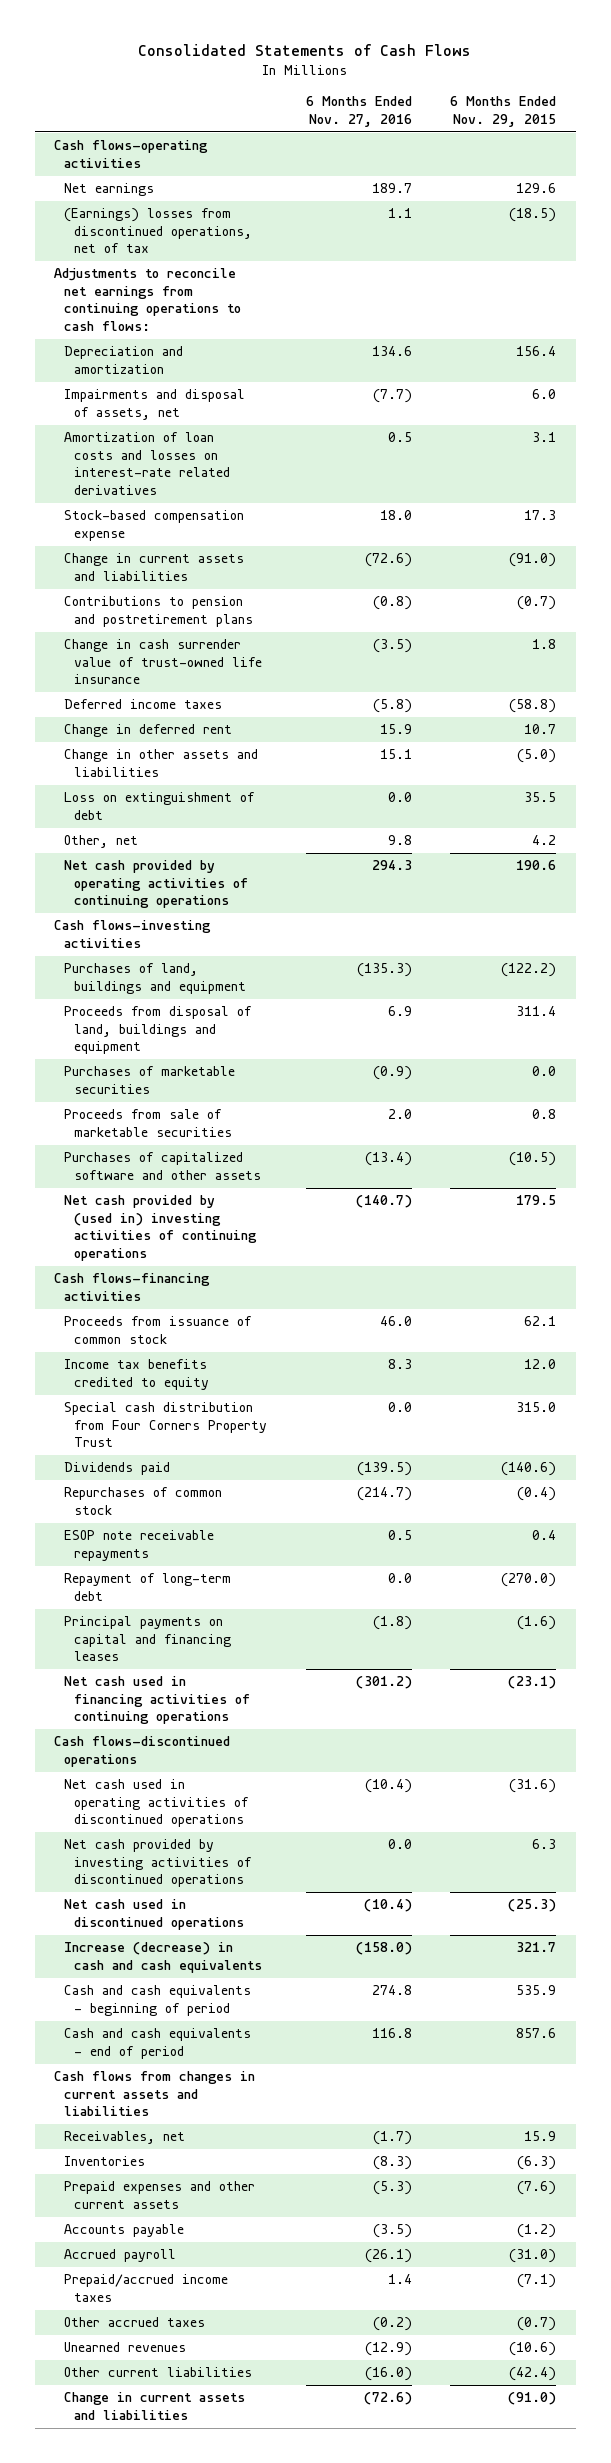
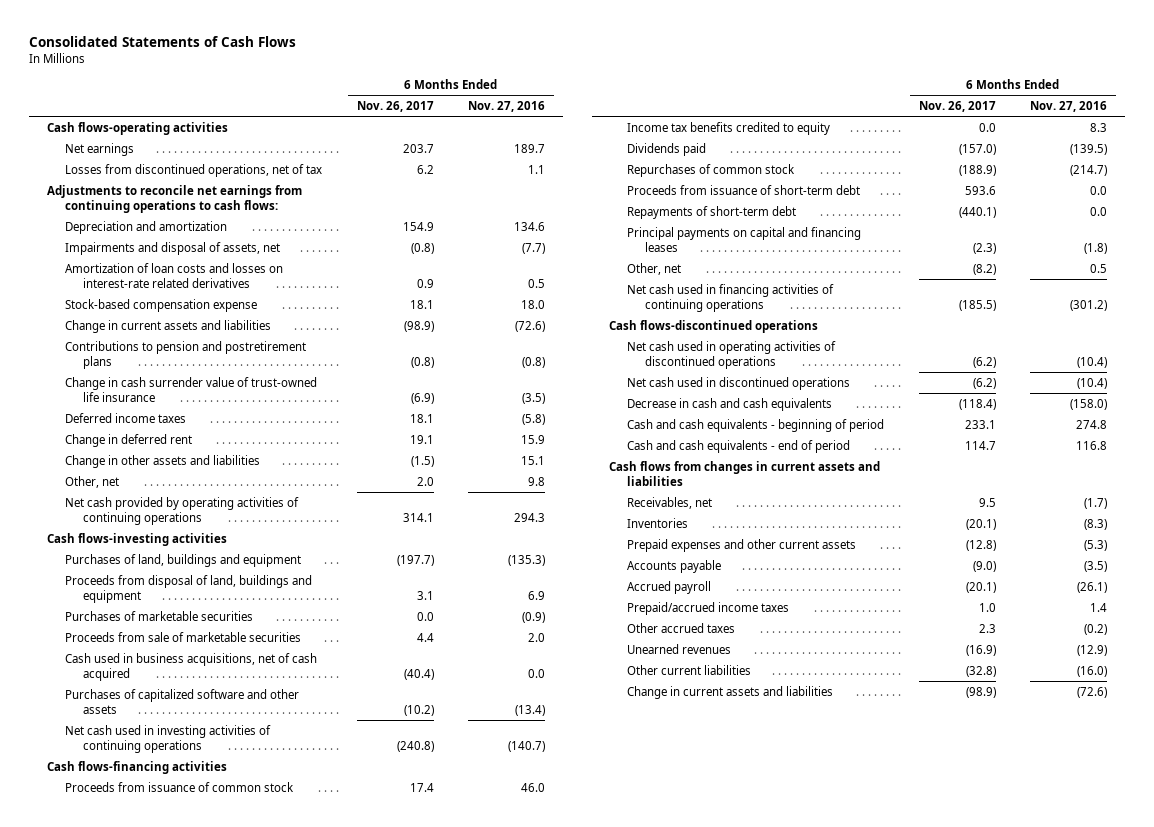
- | 6 Months Ended Nov. 27, 2016 | 6 Months Ended Nov. 29, 2015
+ | 6 Months Ended Nov. 26, 2017 | 6 Months Ended Nov. 27, 2016
- (Earnings) losses from discontinued operations, net of tax | 1.1 | (18.5)
+ Losses from discontinued operations, net of tax | 6.2 | 1.1
- Loss on extinguishment of debt | 0.0 | 35.5
+ Cash used in business acquisitions, net of cash acquired | (40.4) | 0.0
- Net cash provided by (used in) investing activities of continuing operations | (140.7) | 179.5
+ Net cash used in investing activities of continuing operations | (240.8) | (140.7)
- Special cash distribution from Four Corners Property Trust | 0.0 | 315.0
- ESOP note receivable repayments | 0.5 | 0.4
- Repayment of long-term debt | 0.0 | (270.0)
+ Proceeds from issuance of short-term debt | 593.6 | 0.0
+ Repayments of short-term debt | (440.1) | 0.0
+ Other, net | (8.2) | 0.5
- Net cash provided by investing activities of discontinued operations | 0.0 | 6.3
- Increase (decrease) in cash and cash equivalents | (158.0) | 321.7
+ Decrease in cash and cash equivalents | (118.4) | (158.0)

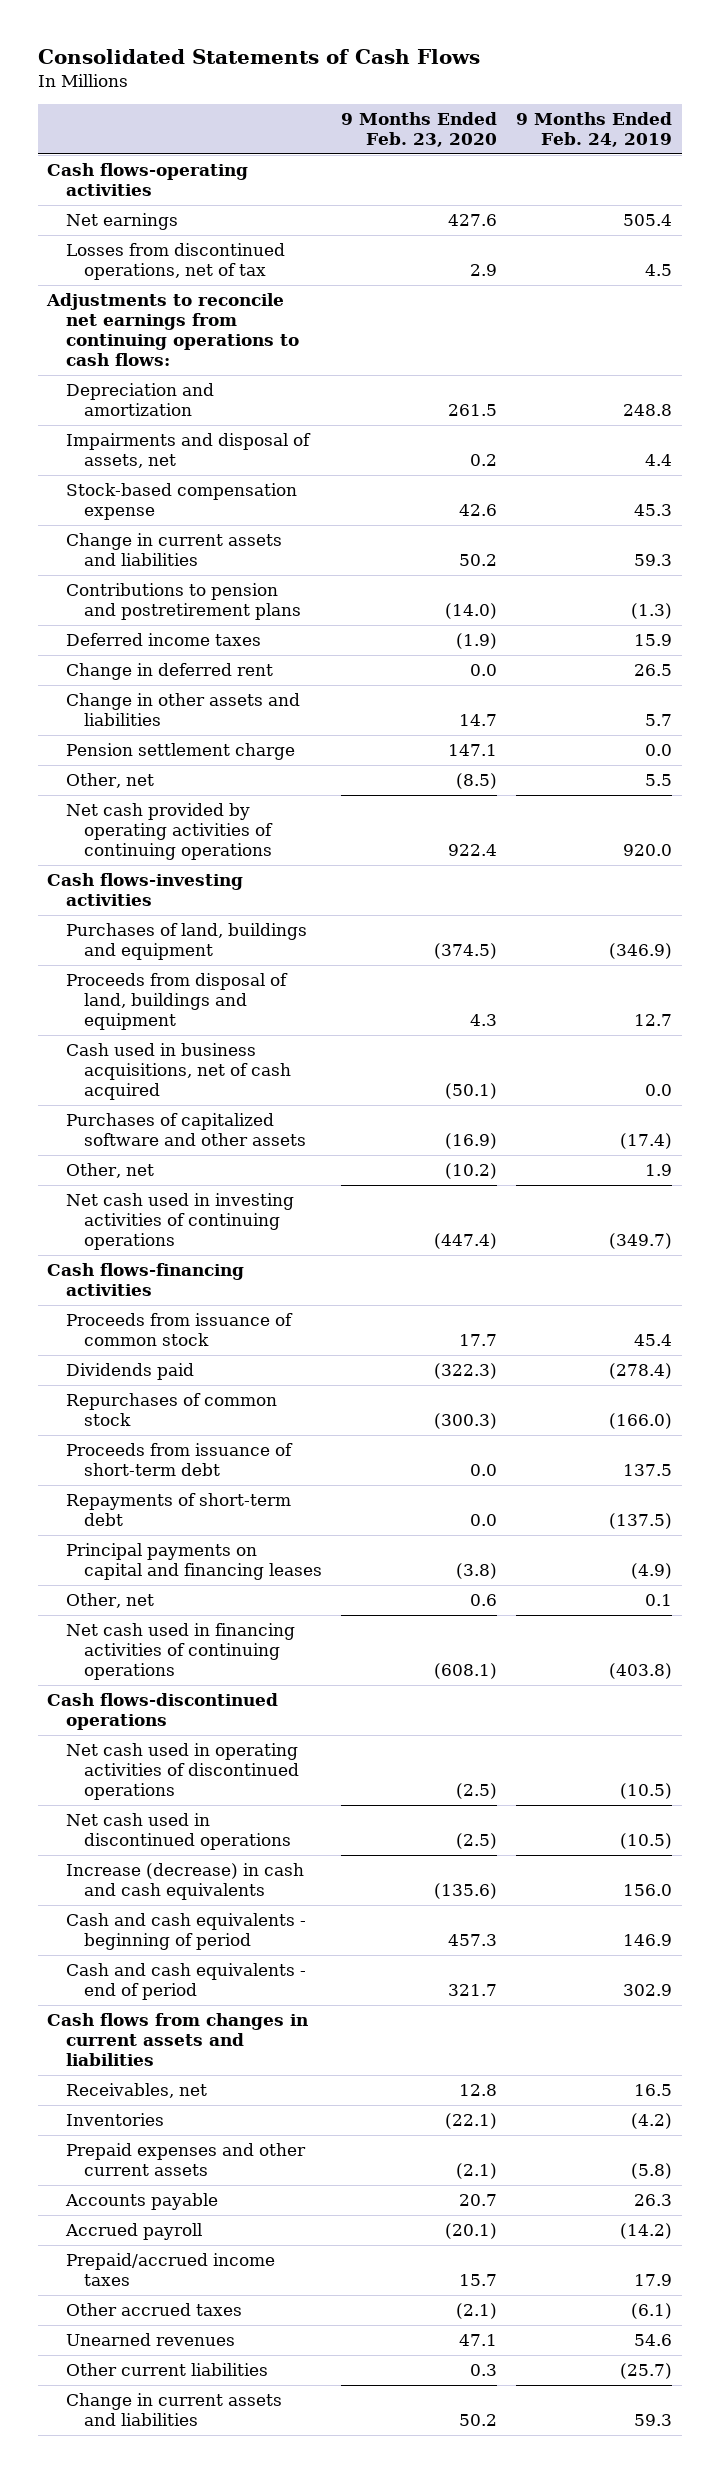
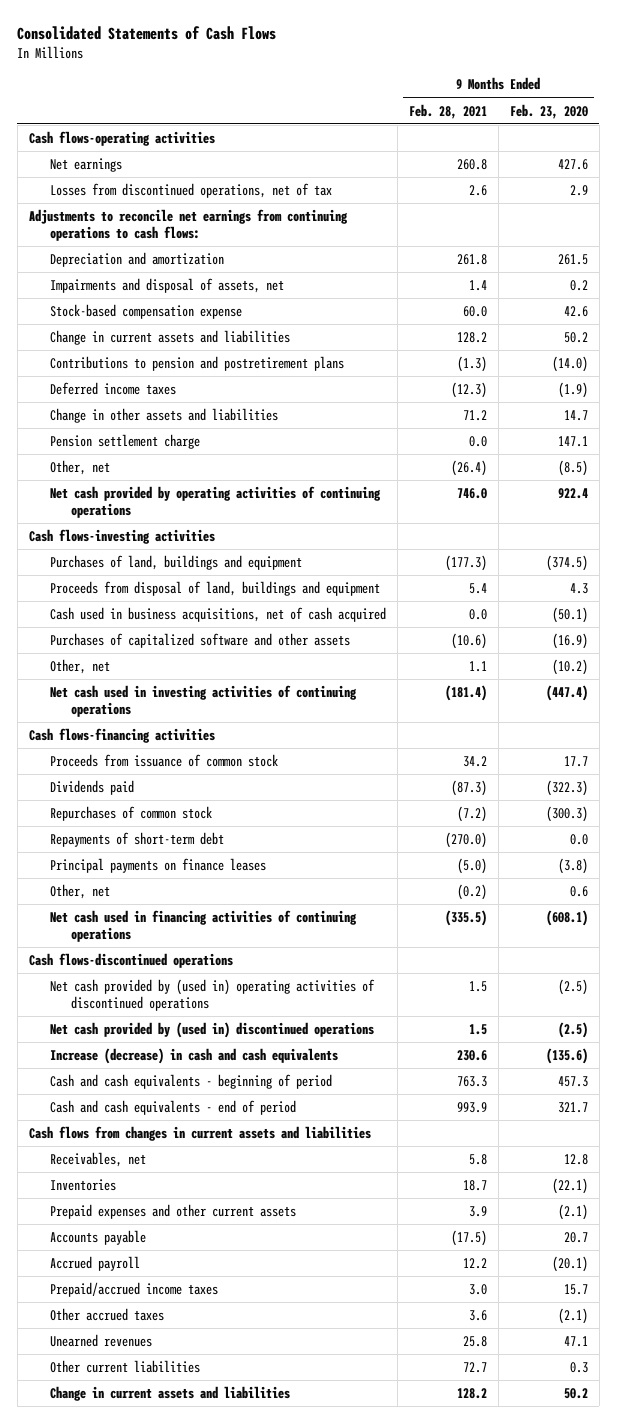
- | 9 Months Ended Feb. 23, 2020 | 9 Months Ended Feb. 24, 2019
+ | 9 Months Ended Feb. 28, 2021 | 9 Months Ended Feb. 23, 2020
- Change in deferred rent | 0.0 | 26.5
- Proceeds from issuance of short-term debt | 0.0 | 137.5
- Principal payments on capital and financing leases | (3.8) | (4.9)
+ Principal payments on finance leases | (5.0) | (3.8)
- Net cash used in operating activities of discontinued operations | (2.5) | (10.5)
- Net cash used in discontinued operations | (2.5) | (10.5)
+ Net cash provided by (used in) operating activities of discontinued operations | 1.5 | (2.5)
+ Net cash provided by (used in) discontinued operations | 1.5 | (2.5)

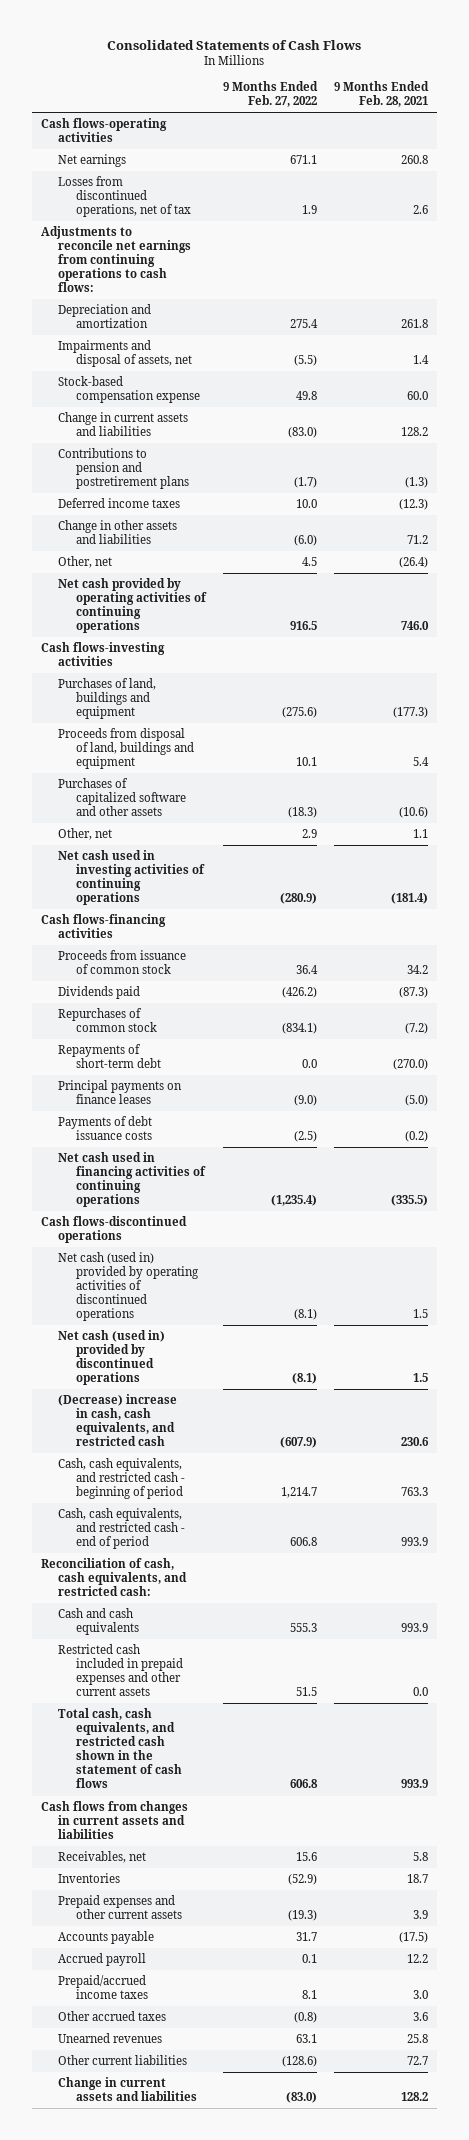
- | 9 Months Ended Feb. 28, 2021 | 9 Months Ended Feb. 23, 2020
+ | 9 Months Ended Feb. 27, 2022 | 9 Months Ended Feb. 28, 2021
- Pension settlement charge | 0.0 | 147.1
- Cash used in business acquisitions, net of cash acquired | 0.0 | (50.1)
- Other, net | (0.2) | 0.6
+ Payments of debt issuance costs | (2.5) | (0.2)
- Net cash provided by (used in) operating activities of discontinued operations | 1.5 | (2.5)
- Net cash provided by (used in) discontinued operations | 1.5 | (2.5)
- Increase (decrease) in cash and cash equivalents | 230.6 | (135.6)
- Cash and cash equivalents - beginning of period | 763.3 | 457.3
- Cash and cash equivalents - end of period | 993.9 | 321.7
+ Net cash (used in) provided by operating activities of discontinued operations | (8.1) | 1.5
+ Net cash (used in) provided by discontinued operations | (8.1) | 1.5
+ (Decrease) increase in cash, cash equivalents, and restricted cash | (607.9) | 230.6
+ Cash, cash equivalents, and restricted cash - beginning of period | 1,214.7 | 763.3
+ Cash, cash equivalents, and restricted cash - end of period | 606.8 | 993.9
+ Reconciliation of cash, cash equivalents, and restricted cash:
+ Cash and cash equivalents | 555.3 | 993.9
+ Restricted cash included in prepaid expenses and other current assets | 51.5 | 0.0
+ Total cash, cash equivalents, and restricted cash shown in the statement of cash flows | 606.8 | 993.9

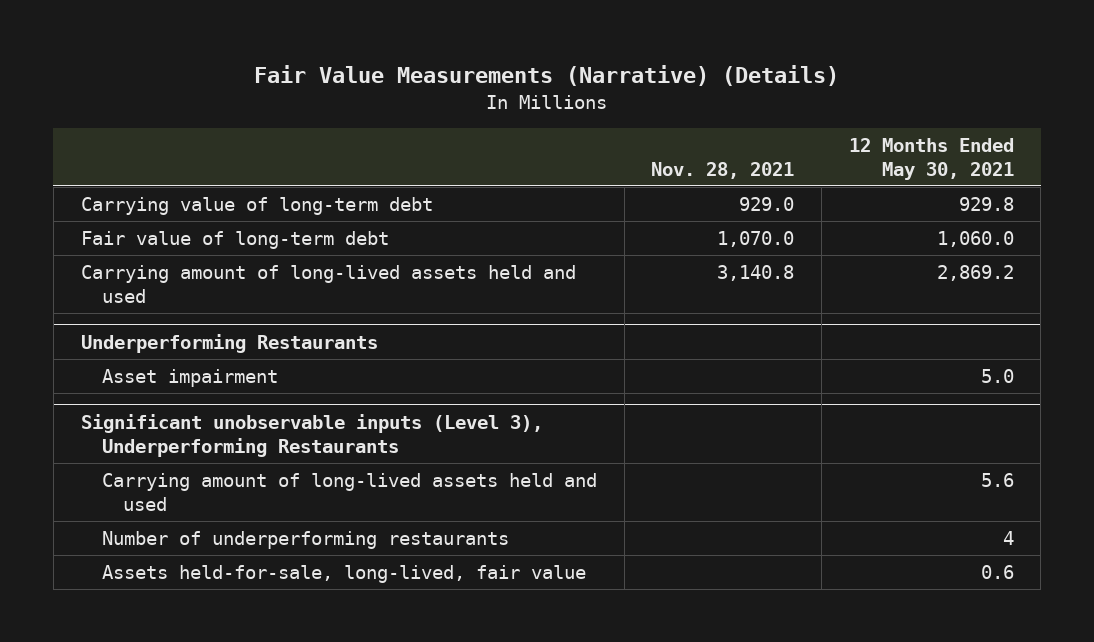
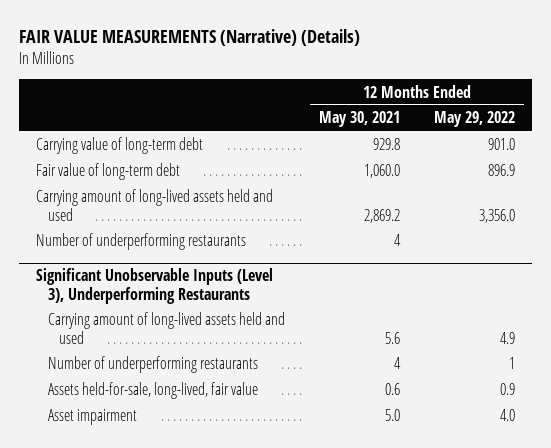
- Fair Value Measurements (Narrative) (Details)
+ FAIR VALUE MEASUREMENTS (Narrative) (Details)
- | Nov. 28, 2021 | 12 Months Ended May 30, 2021
+ | 12 Months Ended May 30, 2021 | 12 Months Ended May 29, 2022
- Underperforming Restaurants
- Asset impairment | | 5.0
- Significant unobservable inputs (Level 3), Underperforming Restaurants
+ Number of underperforming restaurants | 4 |
+ Significant Unobservable Inputs (Level 3), Underperforming Restaurants
+ Asset impairment | 5.0 | 4.0

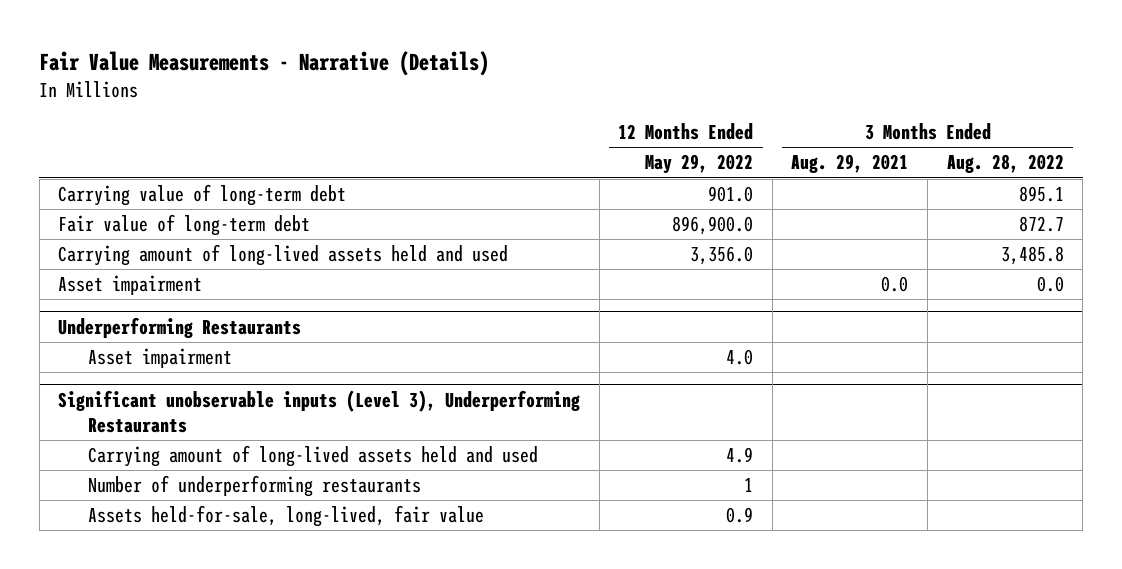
- FAIR VALUE MEASUREMENTS (Narrative) (Details)
+ Fair Value Measurements - Narrative (Details)
- | 12 Months Ended May 30, 2021 | 12 Months Ended May 29, 2022
+ | 12 Months Ended May 29, 2022 | 3 Months Ended Aug. 29, 2021 | 3 Months Ended Aug. 28, 2022
- Fair value of long-term debt | 1,060.0 | 896.9
+ Fair value of long-term debt | 896,900.0 | | 872.7
- Number of underperforming restaurants | 4 |
- Significant Unobservable Inputs (Level 3), Underperforming Restaurants
+ Asset impairment | | 0.0 | 0.0
+ Underperforming Restaurants
+ Asset impairment | 4.0 | |
+ Significant unobservable inputs (Level 3), Underperforming Restaurants
- Asset impairment | 5.0 | 4.0

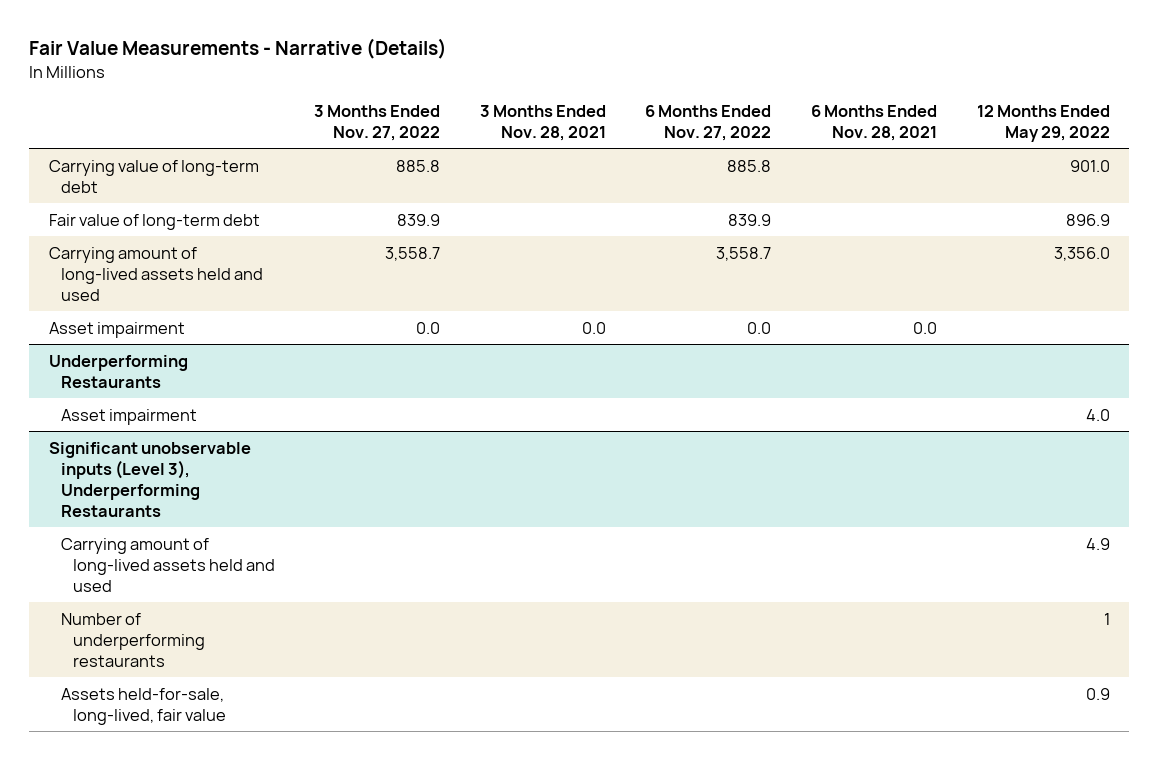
- | 12 Months Ended May 29, 2022 | 3 Months Ended Aug. 29, 2021 | 3 Months Ended Aug. 28, 2022
+ | 3 Months Ended Nov. 27, 2022 | 3 Months Ended Nov. 28, 2021 | 6 Months Ended Nov. 27, 2022 | 6 Months Ended Nov. 28, 2021 | 12 Months Ended May 29, 2022
- Fair value of long-term debt | 896,900.0 | | 872.7
+ Fair value of long-term debt | 839.9 | | 839.9 | | 896.9

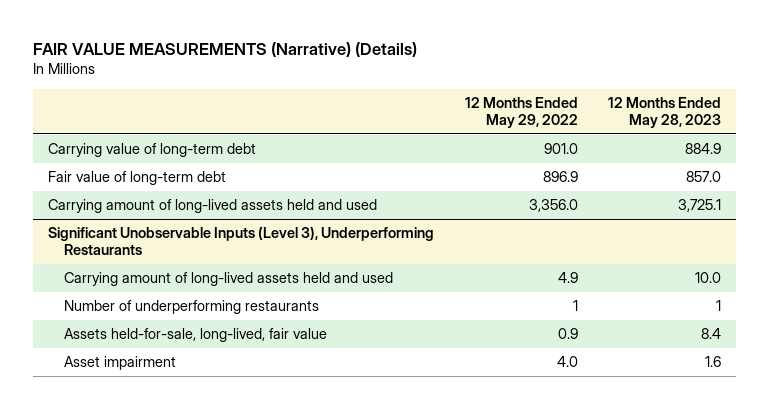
- Fair Value Measurements - Narrative (Details)
+ FAIR VALUE MEASUREMENTS (Narrative) (Details)
- | 3 Months Ended Nov. 27, 2022 | 3 Months Ended Nov. 28, 2021 | 6 Months Ended Nov. 27, 2022 | 6 Months Ended Nov. 28, 2021 | 12 Months Ended May 29, 2022
+ | 12 Months Ended May 29, 2022 | 12 Months Ended May 28, 2023
- Asset impairment | 0.0 | 0.0 | 0.0 | 0.0 |
- Underperforming Restaurants
- Asset impairment | | | | | 4.0
- Significant unobservable inputs (Level 3), Underperforming Restaurants
+ Significant Unobservable Inputs (Level 3), Underperforming Restaurants
+ Asset impairment | 4.0 | 1.6

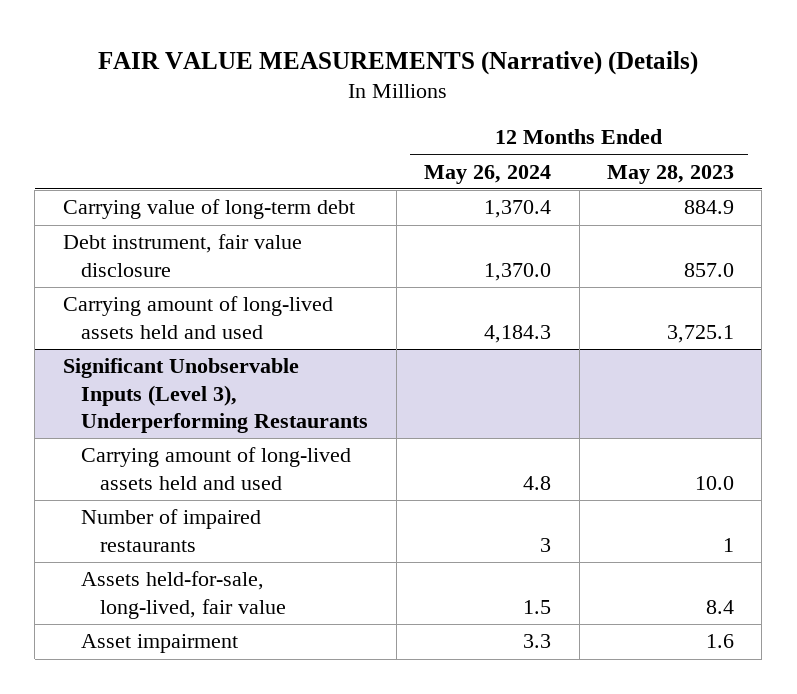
- | 12 Months Ended May 29, 2022 | 12 Months Ended May 28, 2023
+ | 12 Months Ended May 26, 2024 | 12 Months Ended May 28, 2023
- Fair value of long-term debt | 896.9 | 857.0
+ Debt instrument, fair value disclosure | 1,370.0 | 857.0
@ Significant Unobservable Inputs (Level 3), Underperforming Restaurants
- Number of underperforming restaurants | 1 | 1
+ Number of impaired restaurants | 3 | 1

